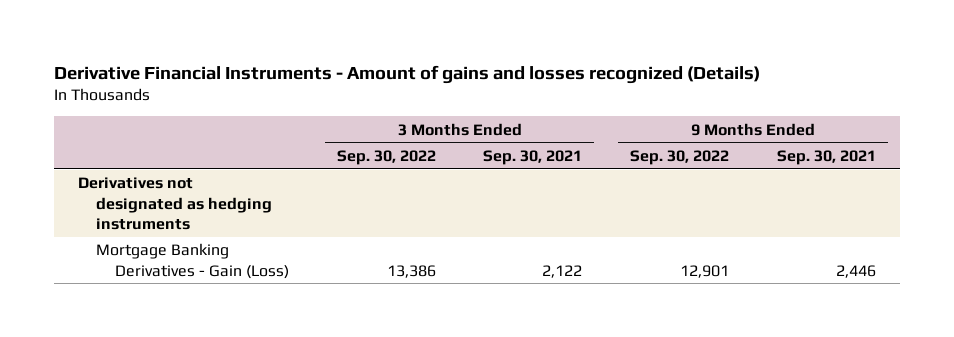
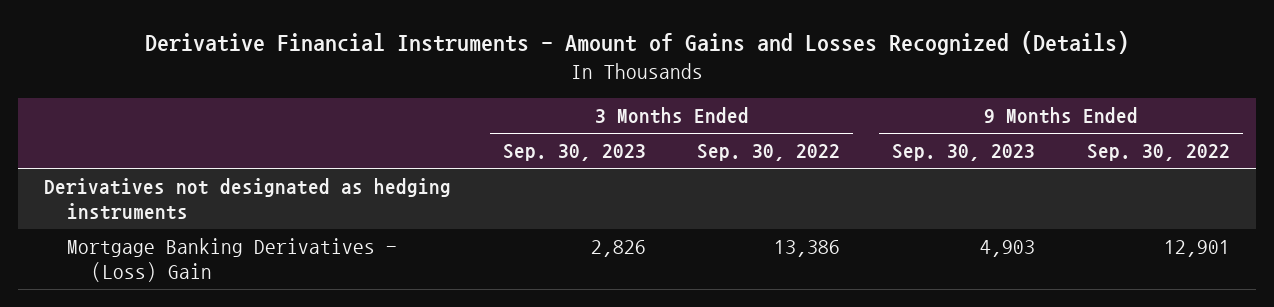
- Derivative Financial Instruments - Amount of gains and losses recognized (Details)
+ Derivative Financial Instruments - Amount of Gains and Losses Recognized (Details)
- | 3 Months Ended Sep. 30, 2022 | 3 Months Ended Sep. 30, 2021 | 9 Months Ended Sep. 30, 2022 | 9 Months Ended Sep. 30, 2021
+ | 3 Months Ended Sep. 30, 2023 | 3 Months Ended Sep. 30, 2022 | 9 Months Ended Sep. 30, 2023 | 9 Months Ended Sep. 30, 2022
- Mortgage Banking Derivatives - Gain (Loss) | 13,386 | 2,122 | 12,901 | 2,446
+ Mortgage Banking Derivatives - (Loss) Gain | 2,826 | 13,386 | 4,903 | 12,901

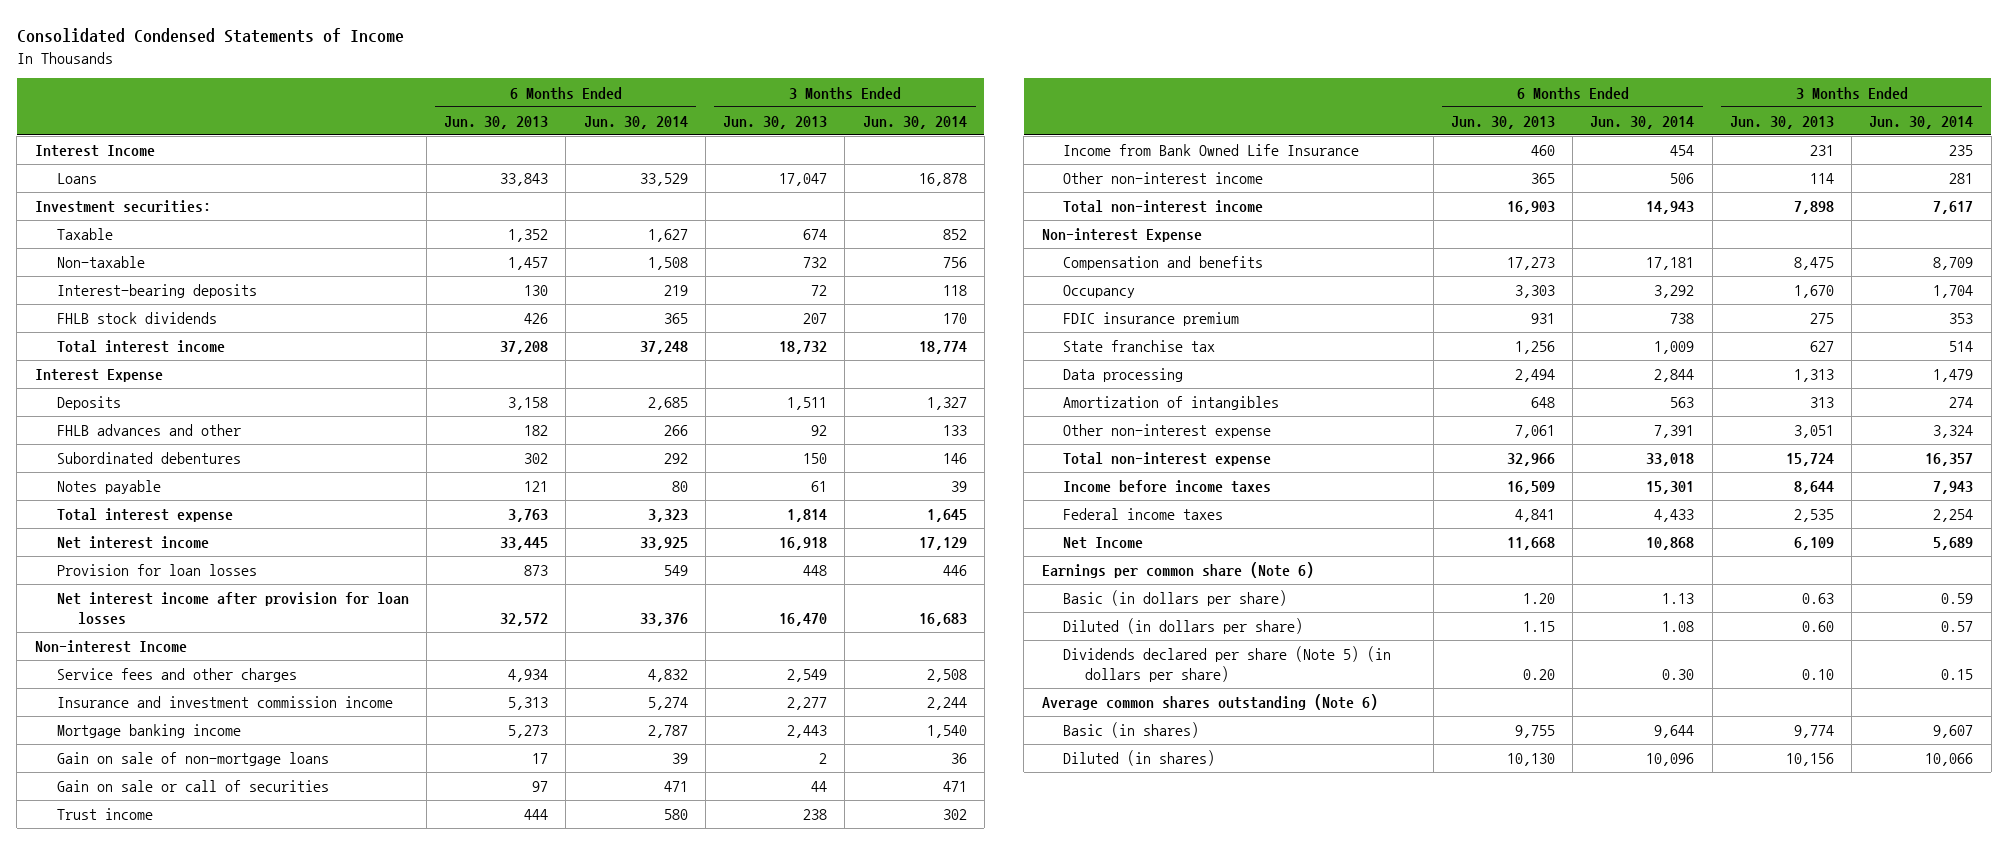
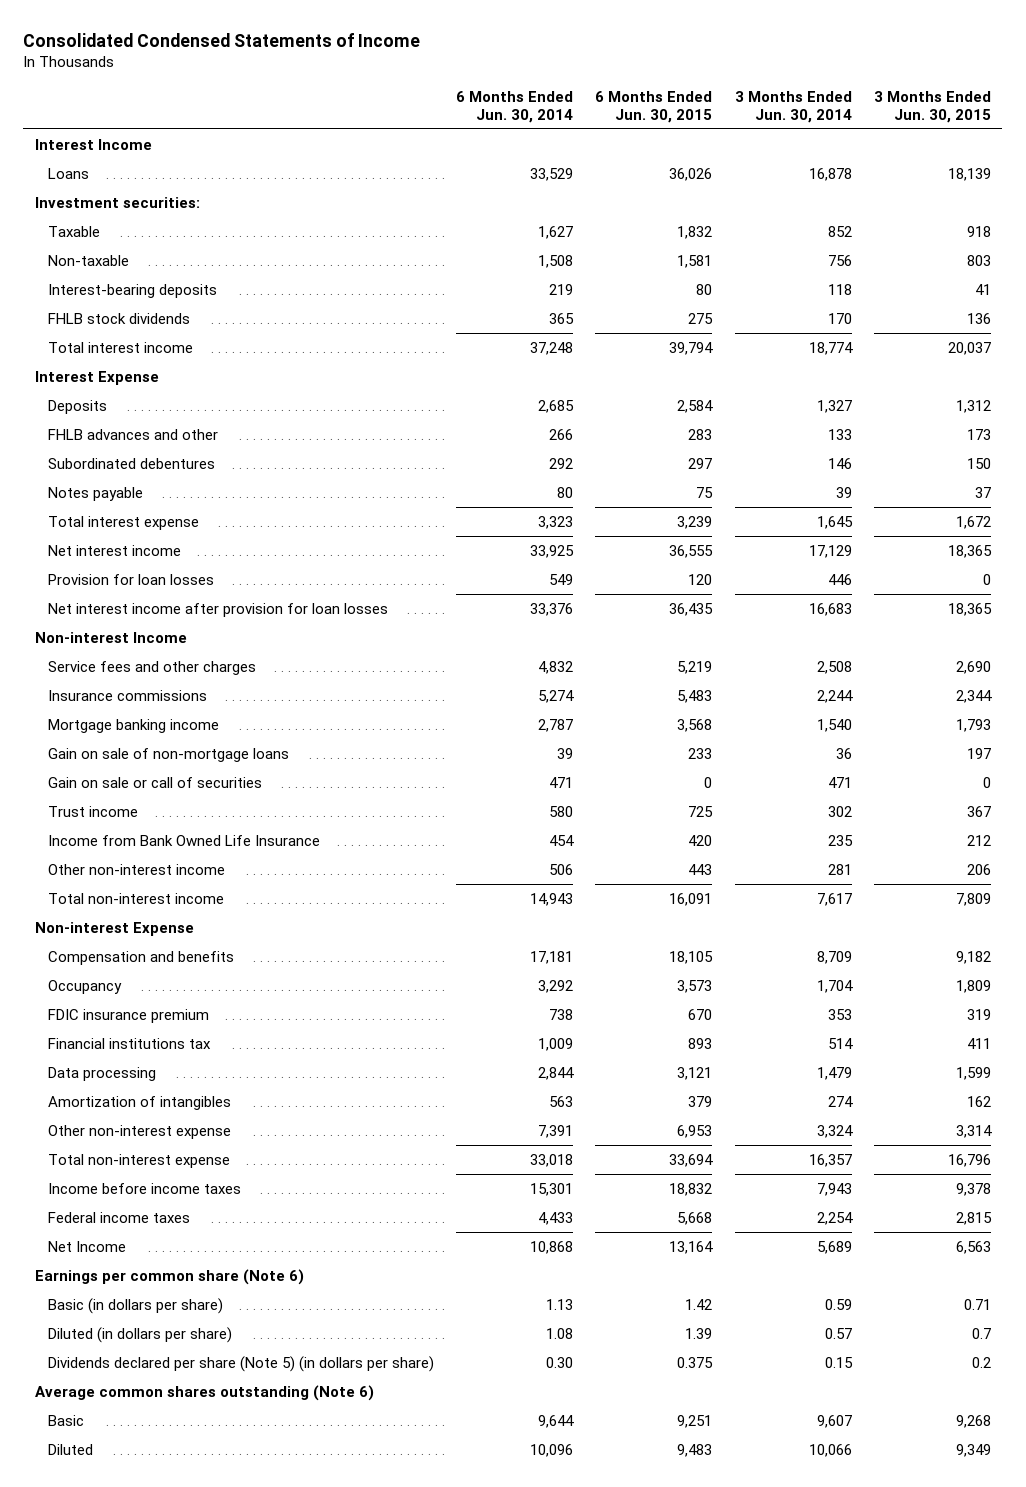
- | 6 Months Ended Jun. 30, 2013 | 6 Months Ended Jun. 30, 2014 | 3 Months Ended Jun. 30, 2013 | 3 Months Ended Jun. 30, 2014
+ | 6 Months Ended Jun. 30, 2014 | 6 Months Ended Jun. 30, 2015 | 3 Months Ended Jun. 30, 2014 | 3 Months Ended Jun. 30, 2015
- Insurance and investment commission income | 5,313 | 5,274 | 2,277 | 2,244
+ Insurance commissions | 5,274 | 5,483 | 2,244 | 2,344
- State franchise tax | 1,256 | 1,009 | 627 | 514
+ Financial institutions tax | 1,009 | 893 | 514 | 411
- Basic (in shares) | 9,755 | 9,644 | 9,774 | 9,607
- Diluted (in shares) | 10,130 | 10,096 | 10,156 | 10,066
+ Basic | 9,644 | 9,251 | 9,607 | 9,268
+ Diluted | 10,096 | 9,483 | 10,066 | 9,349

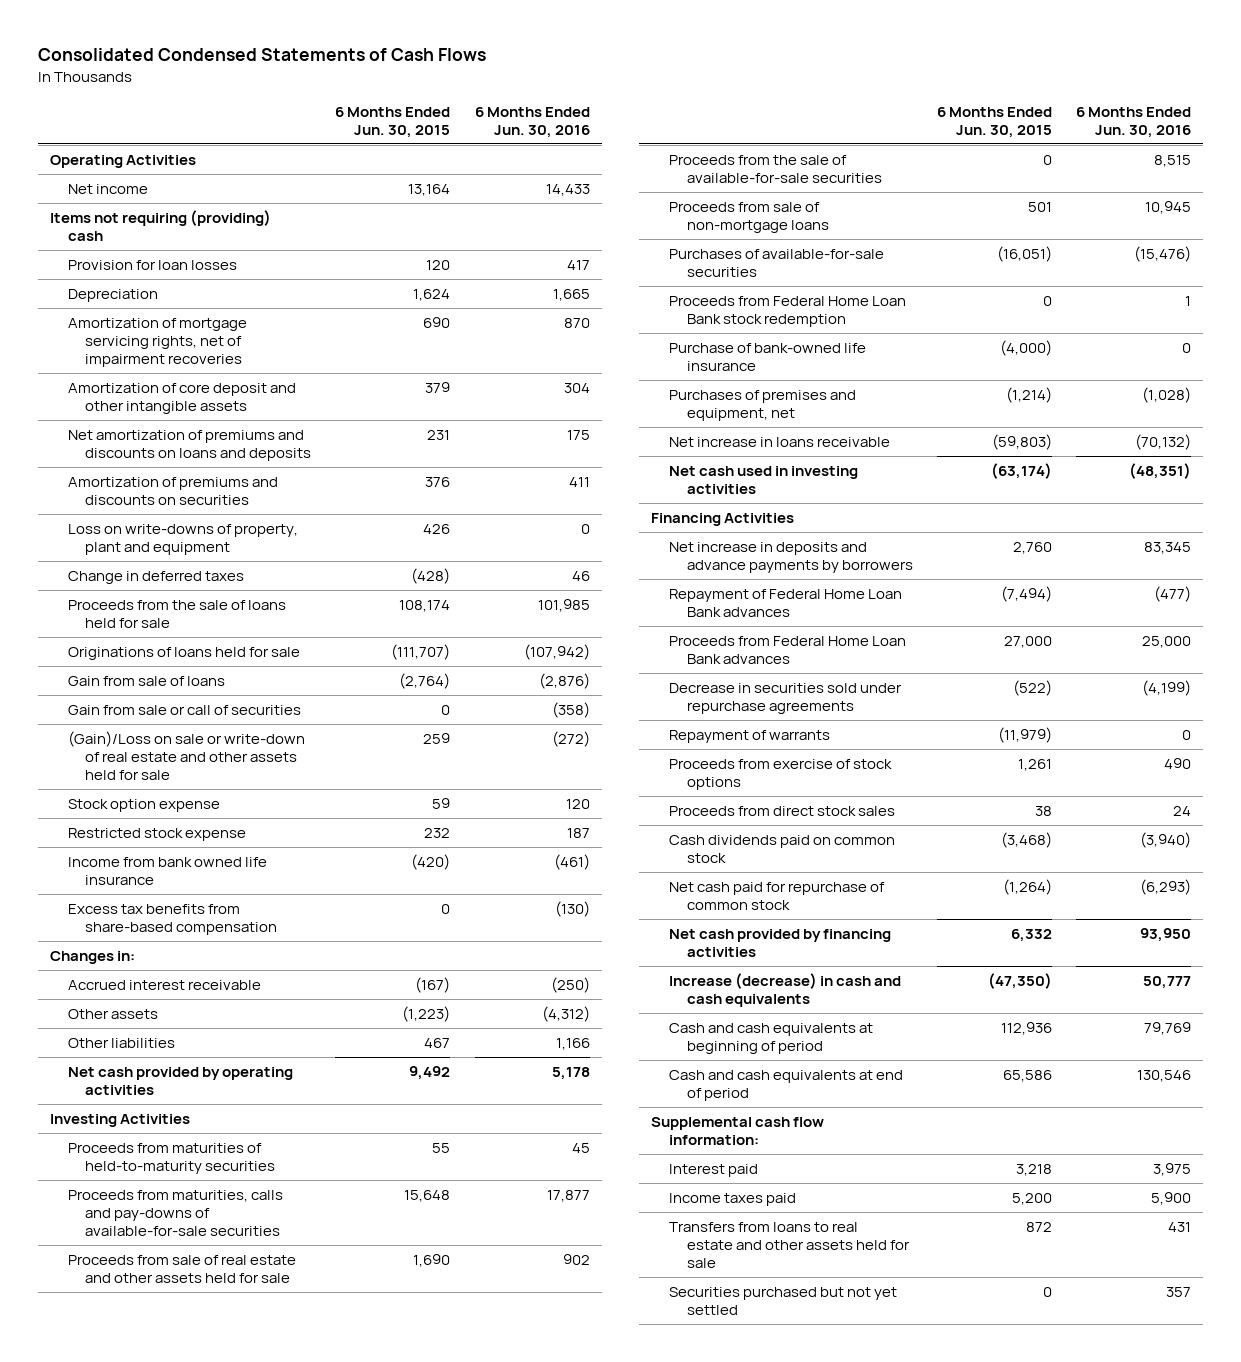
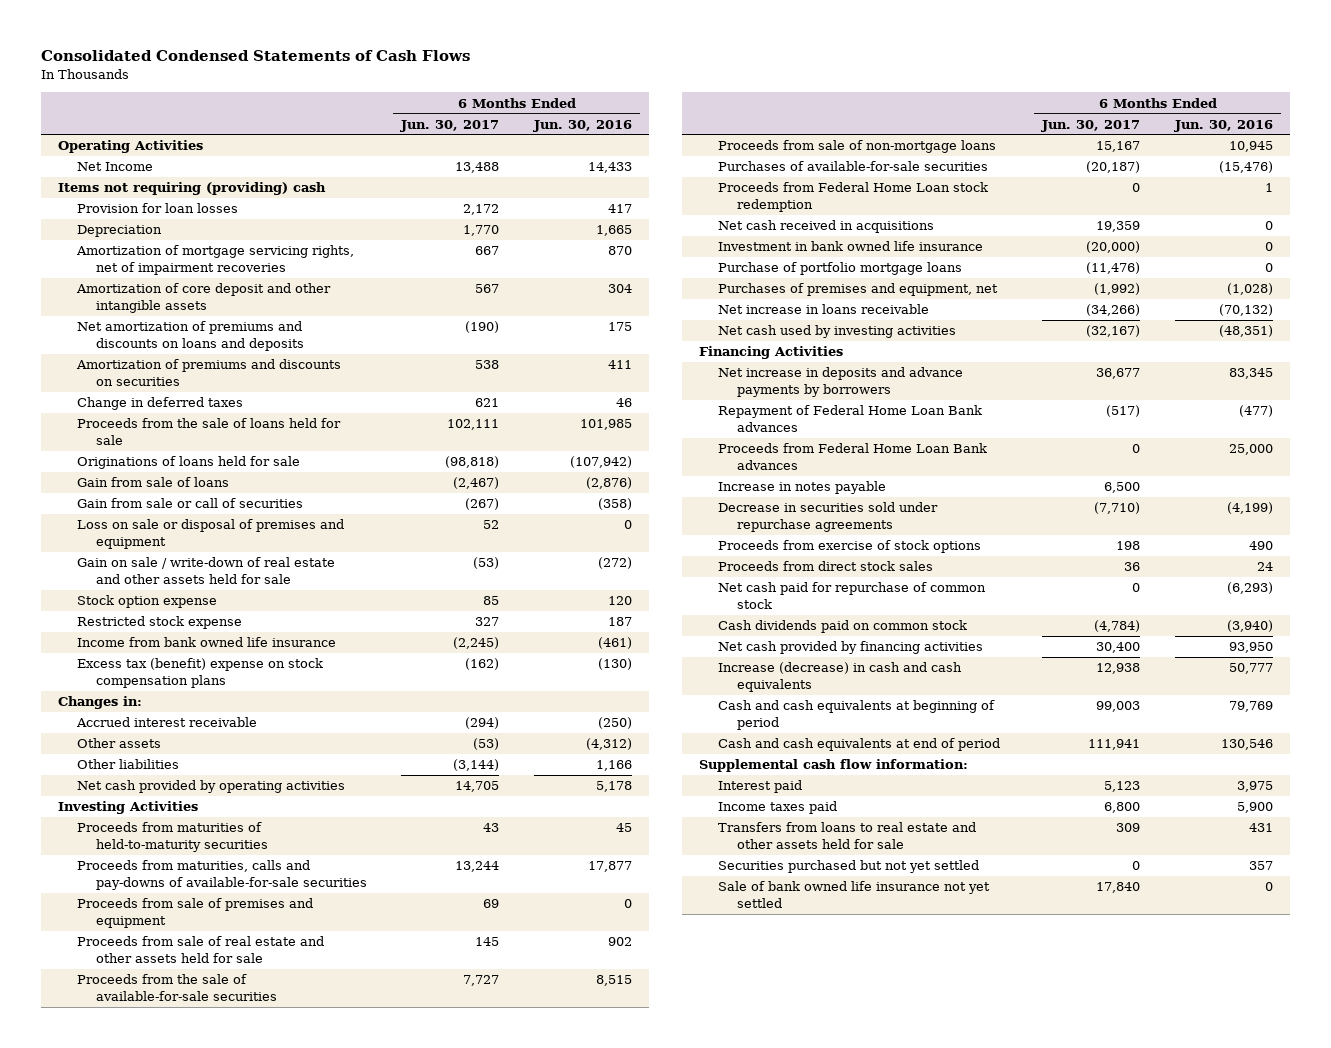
- | 6 Months Ended Jun. 30, 2015 | 6 Months Ended Jun. 30, 2016
+ | 6 Months Ended Jun. 30, 2017 | 6 Months Ended Jun. 30, 2016
- Net income | 13,164 | 14,433
+ Net Income | 13,488 | 14,433
- Loss on write-downs of property, plant and equipment | 426 | 0
- (Gain)/Loss on sale or write-down of real estate and other assets held for sale | 259 | (272)
+ Loss on sale or disposal of premises and equipment | 52 | 0
+ Gain on sale / write-down of real estate and other assets held for sale | (53) | (272)
- Excess tax benefits from share-based compensation | 0 | (130)
+ Excess tax (benefit) expense on stock compensation plans | (162) | (130)
+ Proceeds from sale of premises and equipment | 69 | 0
- Proceeds from Federal Home Loan Bank stock redemption | 0 | 1
- Purchase of bank-owned life insurance | (4,000) | 0
+ Proceeds from Federal Home Loan stock redemption | 0 | 1
+ Net cash received in acquisitions | 19,359 | 0
+ Investment in bank owned life insurance | (20,000) | 0
+ Purchase of portfolio mortgage loans | (11,476) | 0
- Net cash used in investing activities | (63,174) | (48,351)
+ Net cash used by investing activities | (32,167) | (48,351)
+ Increase in notes payable | 6,500 |
- Repayment of warrants | (11,979) | 0
moved down: Cash dividends paid on common stock | (4,784) | (3,940)
+ Sale of bank owned life insurance not yet settled | 17,840 | 0

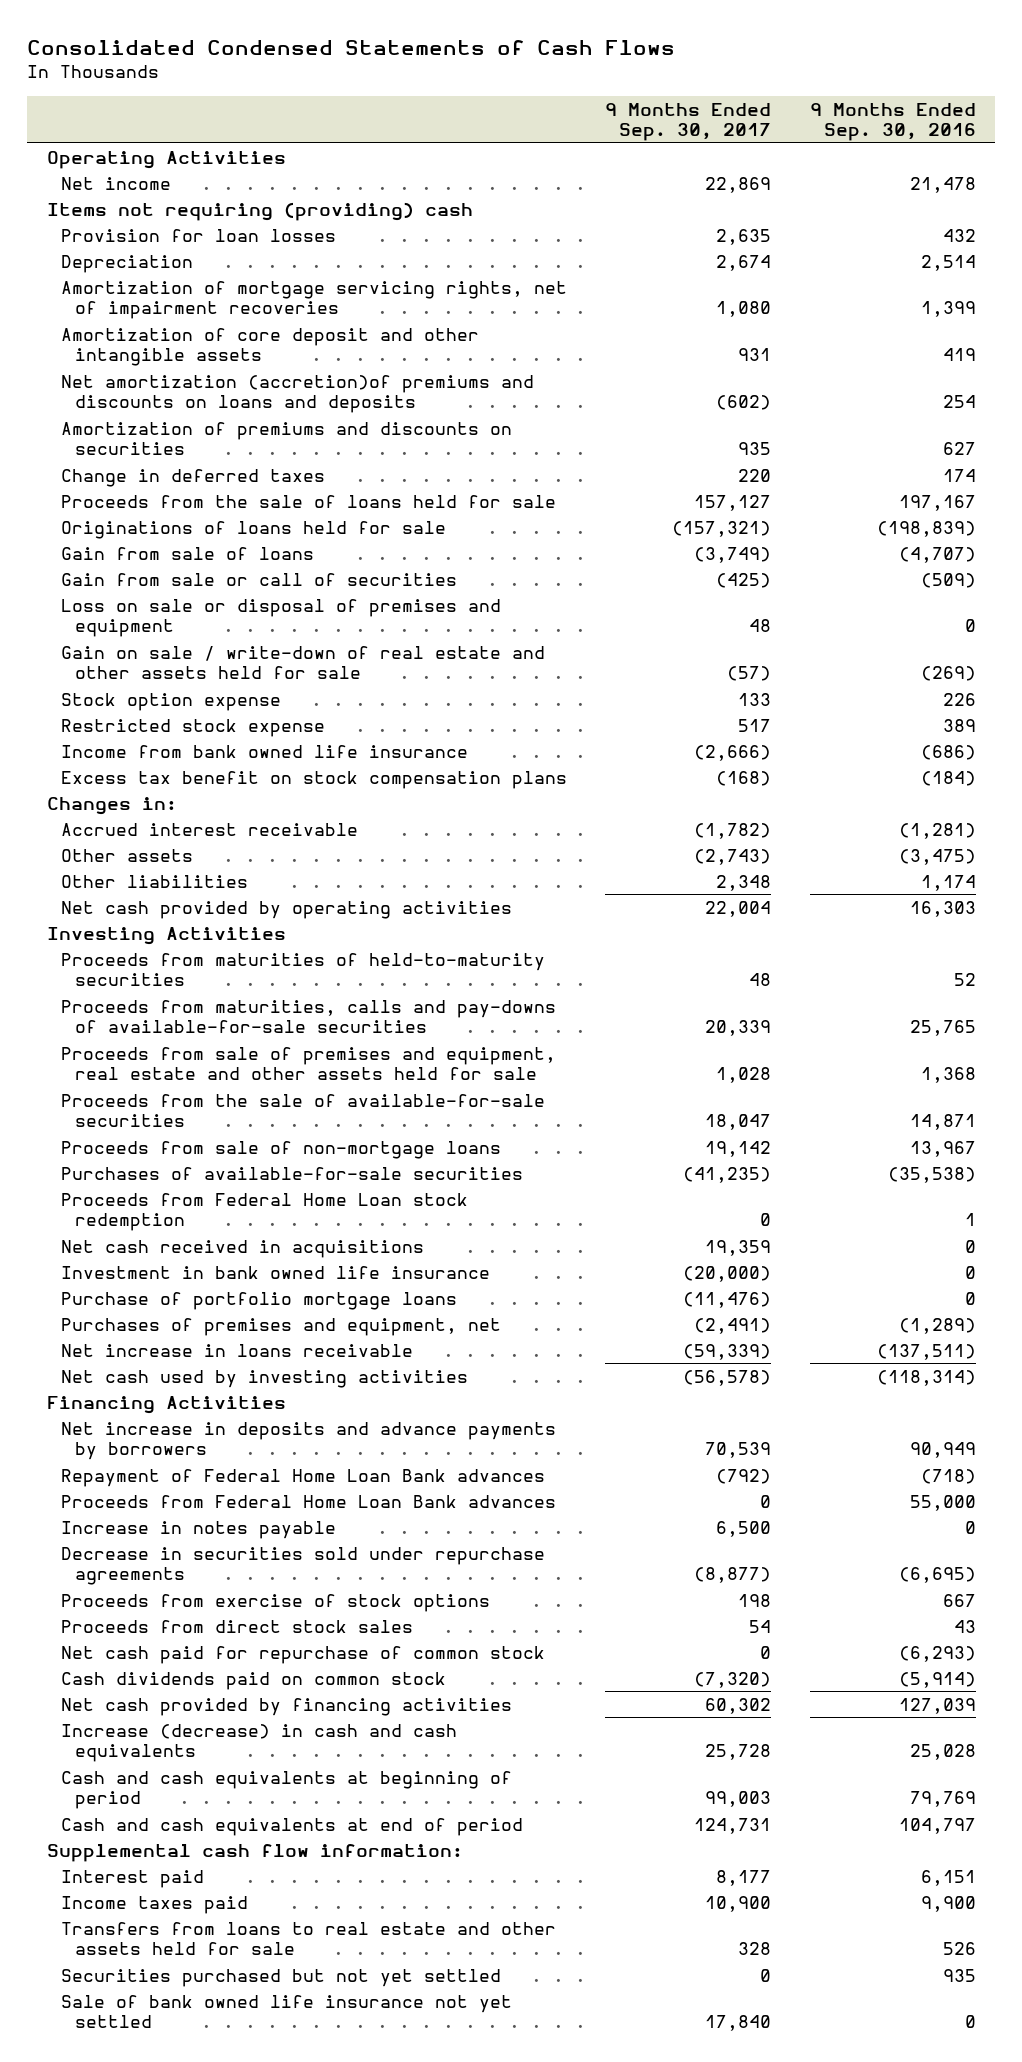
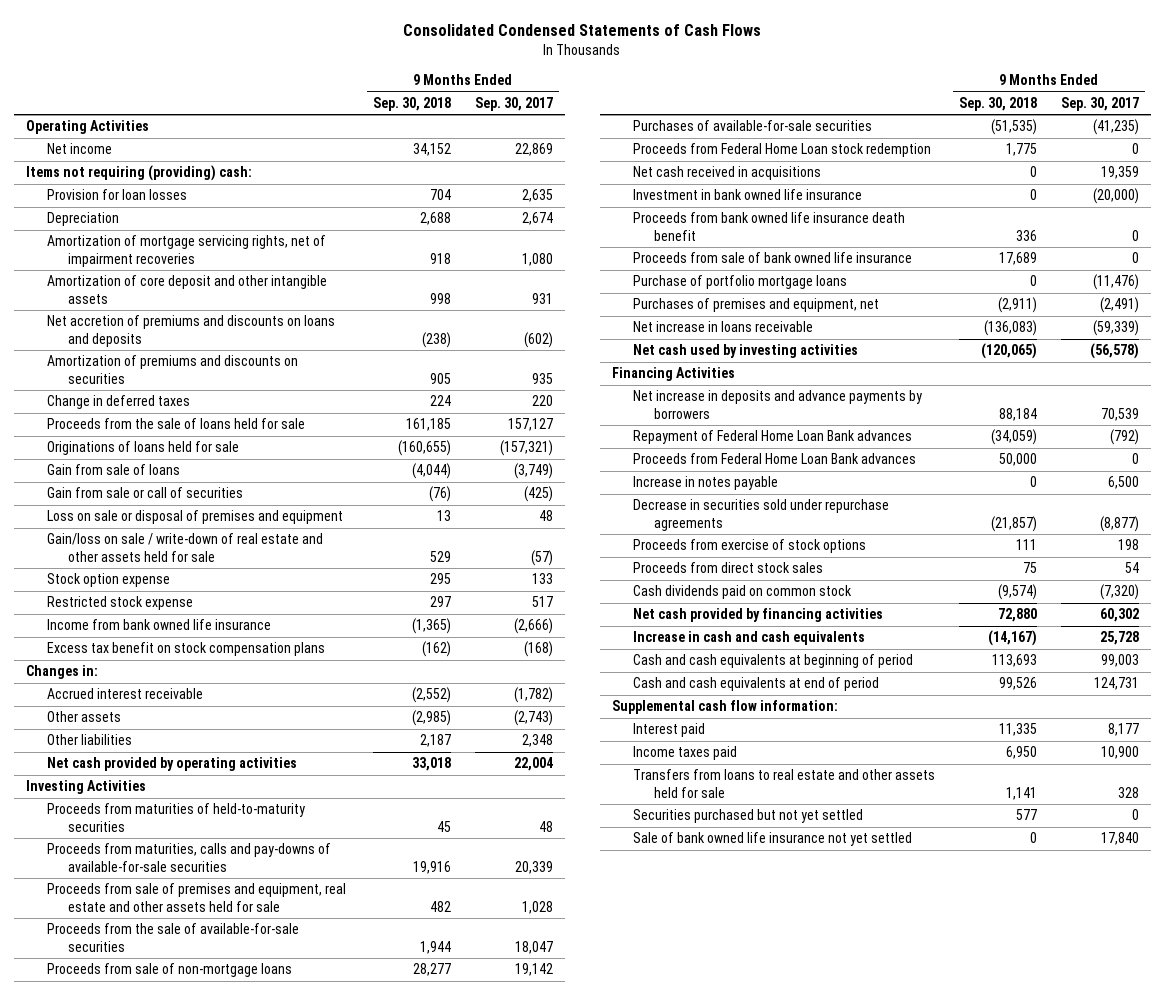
- | 9 Months Ended Sep. 30, 2017 | 9 Months Ended Sep. 30, 2016
+ | 9 Months Ended Sep. 30, 2018 | 9 Months Ended Sep. 30, 2017
- Items not requiring (providing) cash
+ Items not requiring (providing) cash:
- Net amortization (accretion)of premiums and discounts on loans and deposits | (602) | 254
+ Net accretion of premiums and discounts on loans and deposits | (238) | (602)
- Gain on sale / write-down of real estate and other assets held for sale | (57) | (269)
+ Gain/loss on sale / write-down of real estate and other assets held for sale | 529 | (57)
+ Proceeds from bank owned life insurance death benefit | 336 | 0
+ Proceeds from sale of bank owned life insurance | 17,689 | 0
- Net cash paid for repurchase of common stock | 0 | (6,293)
- Increase (decrease) in cash and cash equivalents | 25,728 | 25,028
+ Increase in cash and cash equivalents | (14,167) | 25,728

